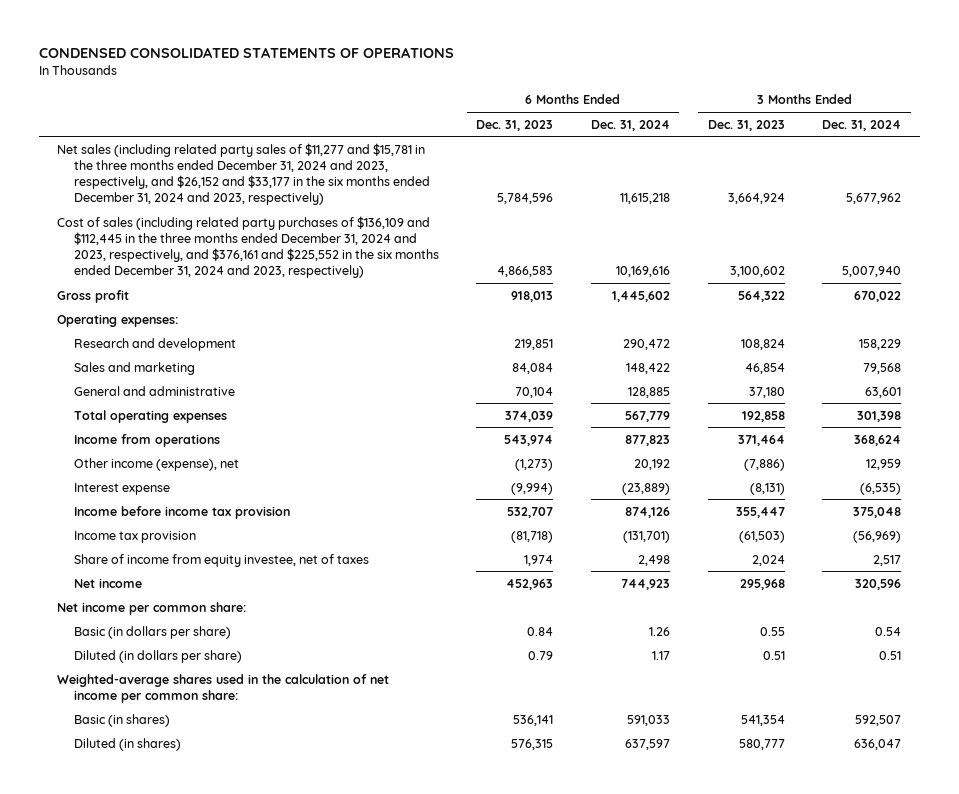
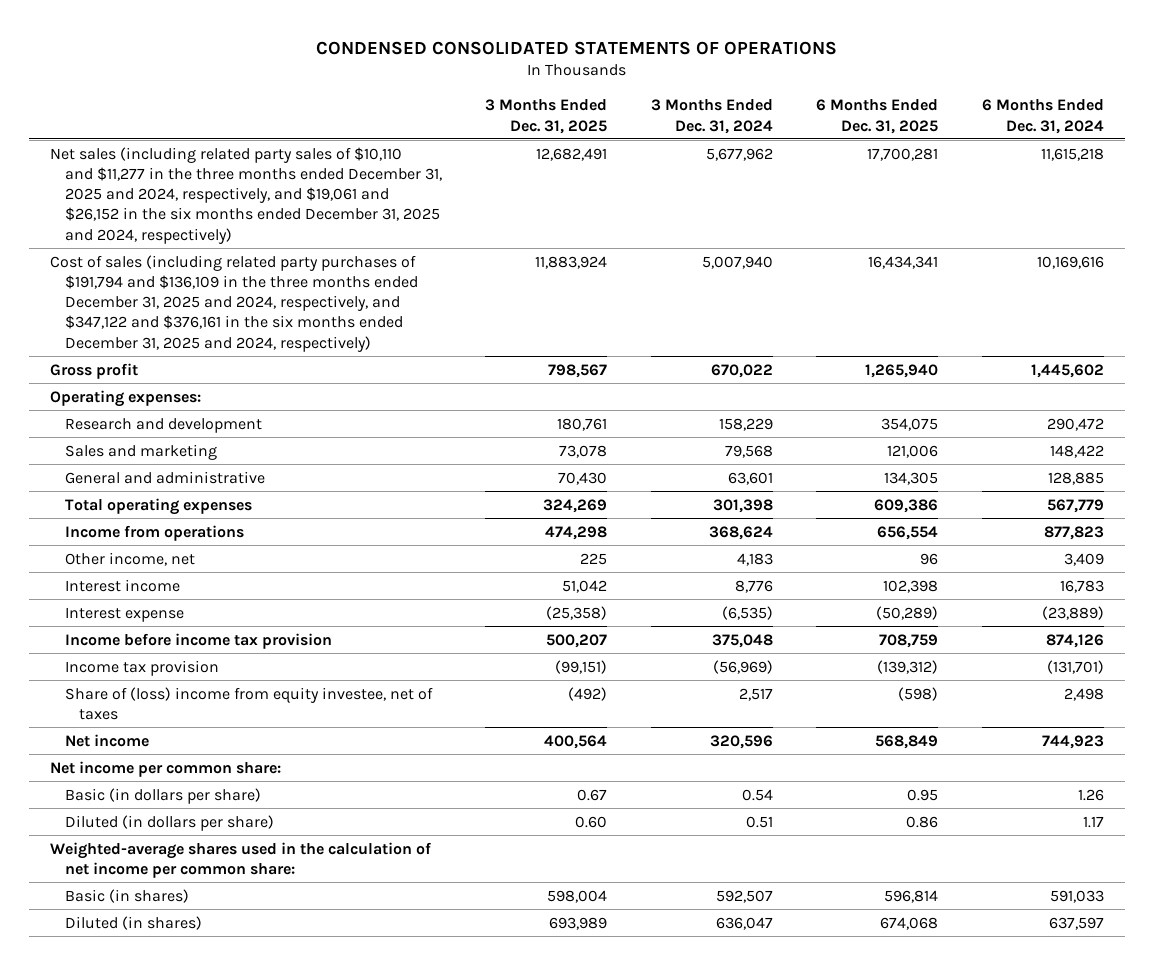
- | 6 Months Ended Dec. 31, 2023 | 6 Months Ended Dec. 31, 2024 | 3 Months Ended Dec. 31, 2023 | 3 Months Ended Dec. 31, 2024
+ | 3 Months Ended Dec. 31, 2025 | 3 Months Ended Dec. 31, 2024 | 6 Months Ended Dec. 31, 2025 | 6 Months Ended Dec. 31, 2024
- Net sales (including related party sales of $11,277 and $15,781 in the three months ended December 31, 2024 and 2023, respectively, and $26,152 and $33,177 in the six months ended December 31, 2024 and 2023, respectively) | 5,784,596 | 11,615,218 | 3,664,924 | 5,677,962
- Cost of sales (including related party purchases of $136,109 and $112,445 in the three months ended December 31, 2024 and 2023, respectively, and $376,161 and $225,552 in the six months ended December 31, 2024 and 2023, respectively) | 4,866,583 | 10,169,616 | 3,100,602 | 5,007,940
+ Net sales (including related party sales of $10,110 and $11,277 in the three months ended December 31, 2025 and 2024, respectively, and $19,061 and $26,152 in the six months ended December 31, 2025 and 2024, respectively) | 12,682,491 | 5,677,962 | 17,700,281 | 11,615,218
+ Cost of sales (including related party purchases of $191,794 and $136,109 in the three months ended December 31, 2025 and 2024, respectively, and $347,122 and $376,161 in the six months ended December 31, 2025 and 2024, respectively) | 11,883,924 | 5,007,940 | 16,434,341 | 10,169,616
- Other income (expense), net | (1,273) | 20,192 | (7,886) | 12,959
+ Other income, net | 225 | 4,183 | 96 | 3,409
+ Interest income | 51,042 | 8,776 | 102,398 | 16,783
- Share of income from equity investee, net of taxes | 1,974 | 2,498 | 2,024 | 2,517
+ Share of (loss) income from equity investee, net of taxes | (492) | 2,517 | (598) | 2,498

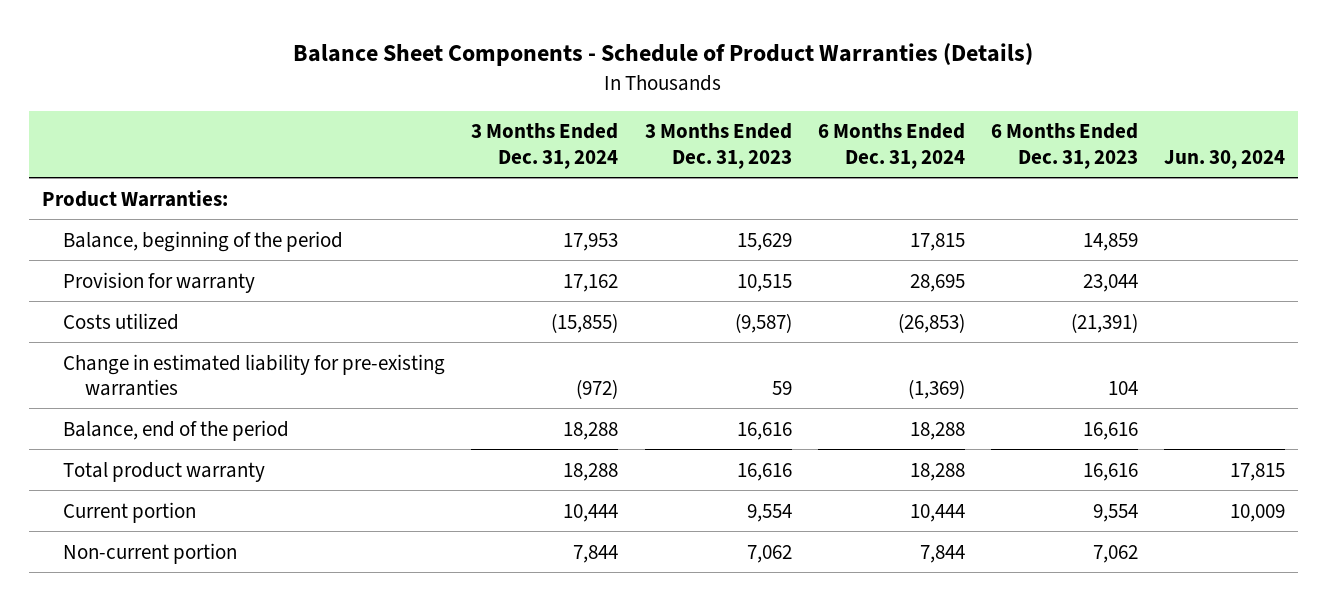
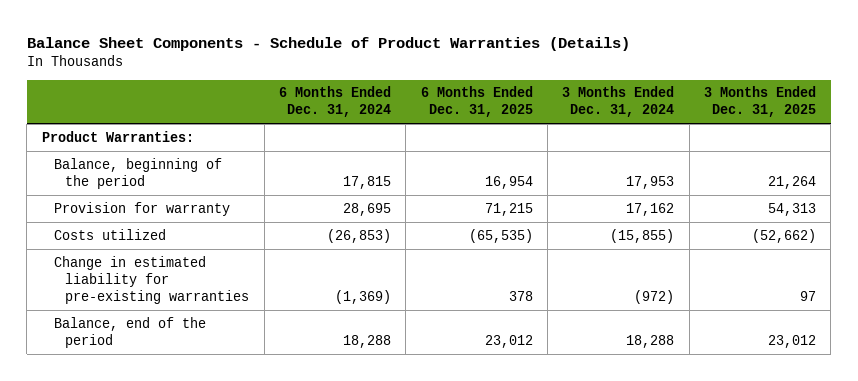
- | 3 Months Ended Dec. 31, 2024 | 3 Months Ended Dec. 31, 2023 | 6 Months Ended Dec. 31, 2024 | 6 Months Ended Dec. 31, 2023 | Jun. 30, 2024
+ | 6 Months Ended Dec. 31, 2024 | 6 Months Ended Dec. 31, 2025 | 3 Months Ended Dec. 31, 2024 | 3 Months Ended Dec. 31, 2025
- Total product warranty | 18,288 | 16,616 | 18,288 | 16,616 | 17,815
- Current portion | 10,444 | 9,554 | 10,444 | 9,554 | 10,009
- Non-current portion | 7,844 | 7,062 | 7,844 | 7,062 |

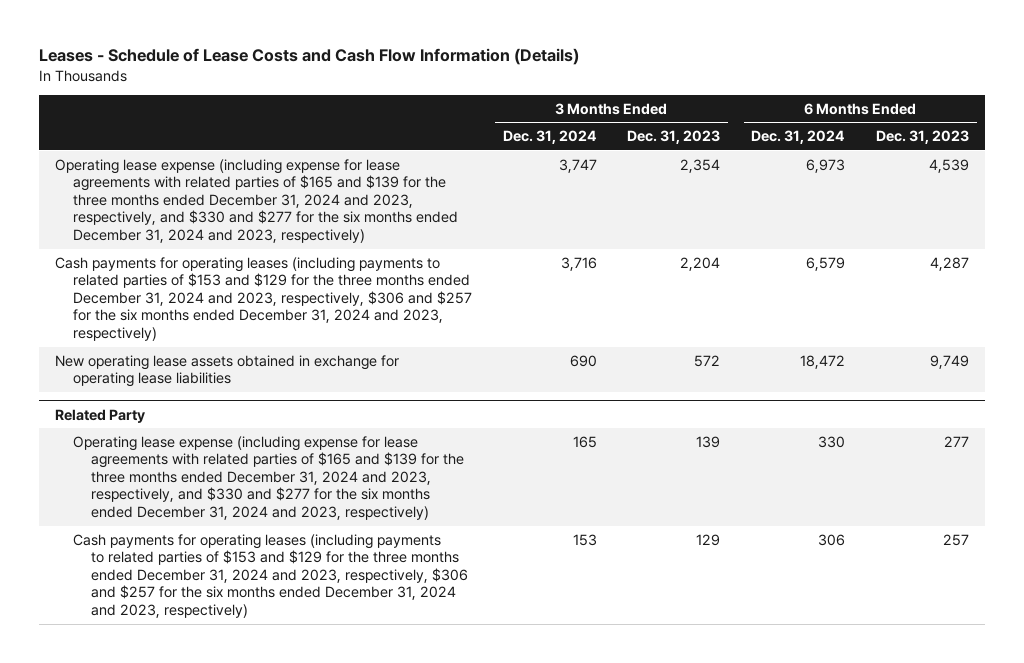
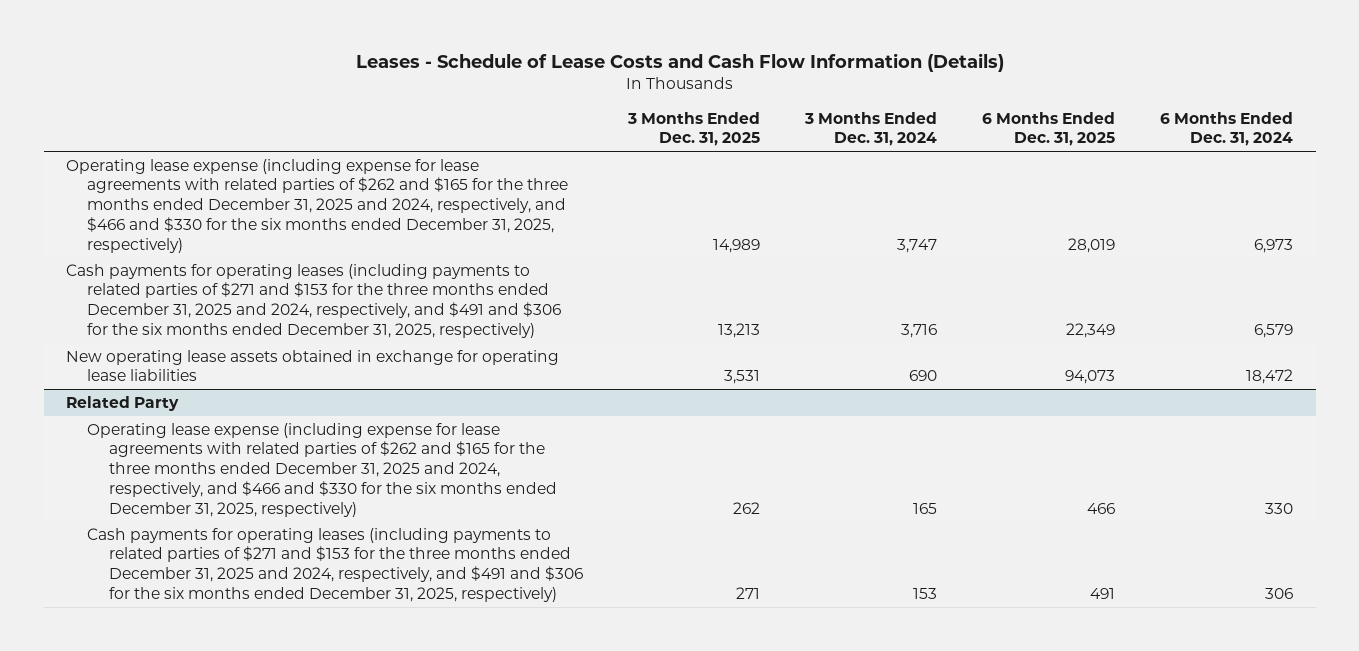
- | 3 Months Ended Dec. 31, 2024 | 3 Months Ended Dec. 31, 2023 | 6 Months Ended Dec. 31, 2024 | 6 Months Ended Dec. 31, 2023
+ | 3 Months Ended Dec. 31, 2025 | 3 Months Ended Dec. 31, 2024 | 6 Months Ended Dec. 31, 2025 | 6 Months Ended Dec. 31, 2024
- Operating lease expense (including expense for lease agreements with related parties of $165 and $139 for the three months ended December 31, 2024 and 2023, respectively, and $330 and $277 for the six months ended December 31, 2024 and 2023, respectively) | 3,747 | 2,354 | 6,973 | 4,539
- Cash payments for operating leases (including payments to related parties of $153 and $129 for the three months ended December 31, 2024 and 2023, respectively, $306 and $257 for the six months ended December 31, 2024 and 2023, respectively) | 3,716 | 2,204 | 6,579 | 4,287
+ Operating lease expense (including expense for lease agreements with related parties of $262 and $165 for the three months ended December 31, 2025 and 2024, respectively, and $466 and $330 for the six months ended December 31, 2025, respectively) | 14,989 | 3,747 | 28,019 | 6,973
+ Cash payments for operating leases (including payments to related parties of $271 and $153 for the three months ended December 31, 2025 and 2024, respectively, and $491 and $306 for the six months ended December 31, 2025, respectively) | 13,213 | 3,716 | 22,349 | 6,579
@ Related Party
- Operating lease expense (including expense for lease agreements with related parties of $165 and $139 for the three months ended December 31, 2024 and 2023, respectively, and $330 and $277 for the six months ended December 31, 2024 and 2023, respectively) | 165 | 139 | 330 | 277
- Cash payments for operating leases (including payments to related parties of $153 and $129 for the three months ended December 31, 2024 and 2023, respectively, $306 and $257 for the six months ended December 31, 2024 and 2023, respectively) | 153 | 129 | 306 | 257
+ Operating lease expense (including expense for lease agreements with related parties of $262 and $165 for the three months ended December 31, 2025 and 2024, respectively, and $466 and $330 for the six months ended December 31, 2025, respectively) | 262 | 165 | 466 | 330
+ Cash payments for operating leases (including payments to related parties of $271 and $153 for the three months ended December 31, 2025 and 2024, respectively, and $491 and $306 for the six months ended December 31, 2025, respectively) | 271 | 153 | 491 | 306

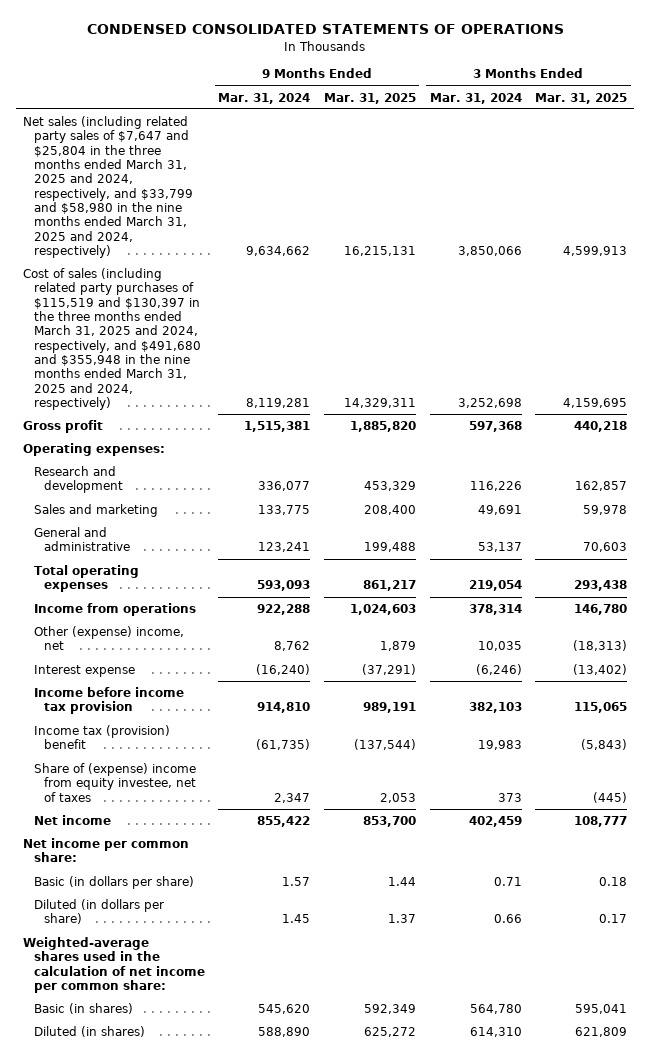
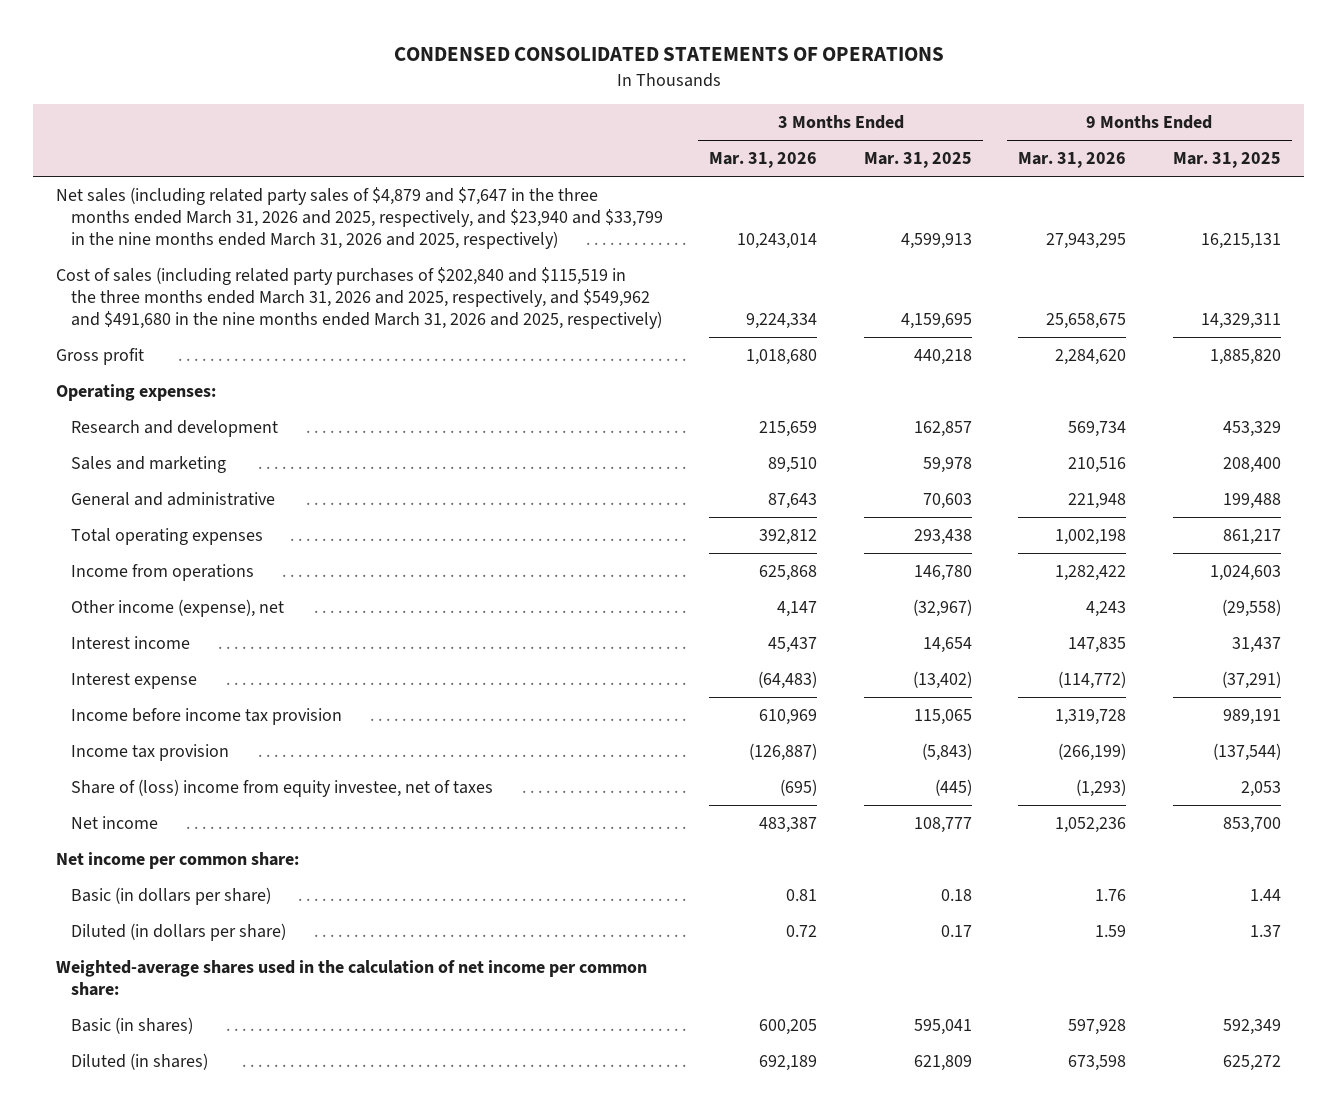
- | 9 Months Ended Mar. 31, 2024 | 9 Months Ended Mar. 31, 2025 | 3 Months Ended Mar. 31, 2024 | 3 Months Ended Mar. 31, 2025
+ | 3 Months Ended Mar. 31, 2026 | 3 Months Ended Mar. 31, 2025 | 9 Months Ended Mar. 31, 2026 | 9 Months Ended Mar. 31, 2025
- Net sales (including related party sales of $7,647 and $25,804 in the three months ended March 31, 2025 and 2024, respectively, and $33,799 and $58,980 in the nine months ended March 31, 2025 and 2024, respectively) | 9,634,662 | 16,215,131 | 3,850,066 | 4,599,913
- Cost of sales (including related party purchases of $115,519 and $130,397 in the three months ended March 31, 2025 and 2024, respectively, and $491,680 and $355,948 in the nine months ended March 31, 2025 and 2024, respectively) | 8,119,281 | 14,329,311 | 3,252,698 | 4,159,695
+ Net sales (including related party sales of $4,879 and $7,647 in the three months ended March 31, 2026 and 2025, respectively, and $23,940 and $33,799 in the nine months ended March 31, 2026 and 2025, respectively) | 10,243,014 | 4,599,913 | 27,943,295 | 16,215,131
+ Cost of sales (including related party purchases of $202,840 and $115,519 in the three months ended March 31, 2026 and 2025, respectively, and $549,962 and $491,680 in the nine months ended March 31, 2026 and 2025, respectively) | 9,224,334 | 4,159,695 | 25,658,675 | 14,329,311
- Other (expense) income, net | 8,762 | 1,879 | 10,035 | (18,313)
+ Other income (expense), net | 4,147 | (32,967) | 4,243 | (29,558)
+ Interest income | 45,437 | 14,654 | 147,835 | 31,437
- Income tax (provision) benefit | (61,735) | (137,544) | 19,983 | (5,843)
- Share of (expense) income from equity investee, net of taxes | 2,347 | 2,053 | 373 | (445)
+ Income tax provision | (126,887) | (5,843) | (266,199) | (137,544)
+ Share of (loss) income from equity investee, net of taxes | (695) | (445) | (1,293) | 2,053

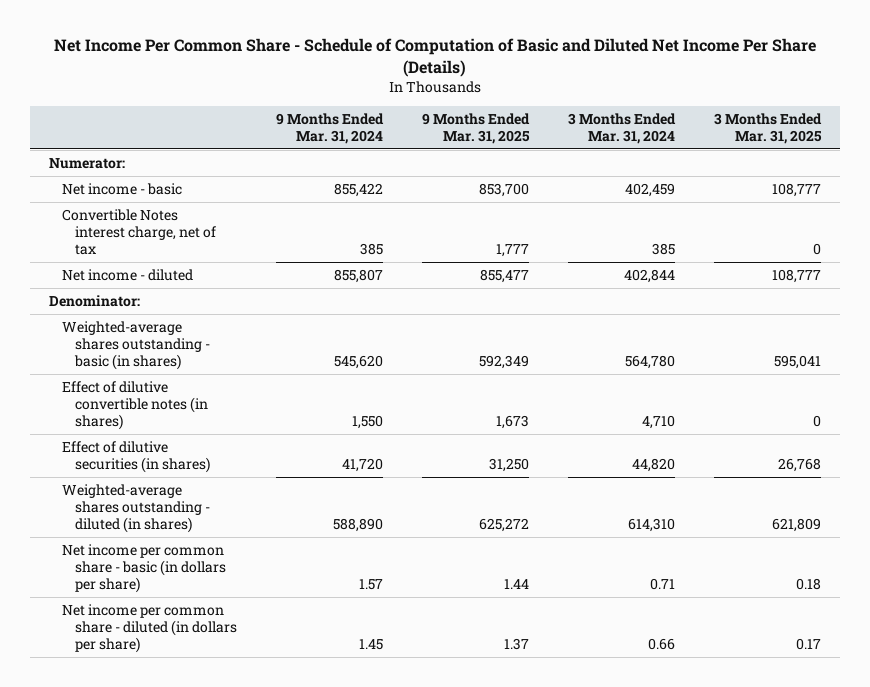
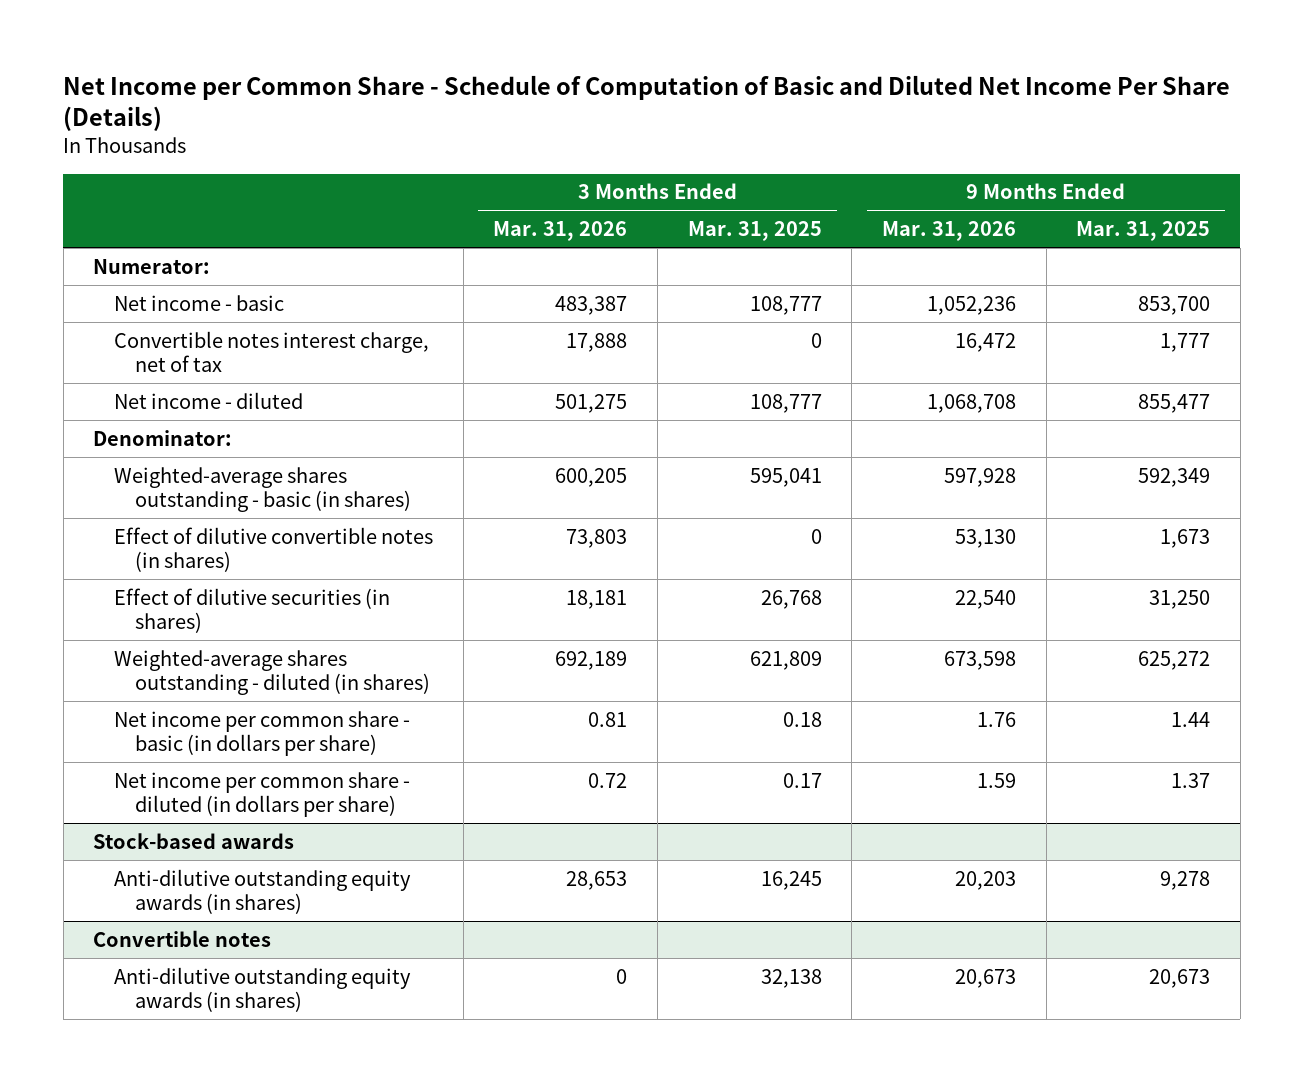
- Net Income Per Common Share - Schedule of Computation of Basic and Diluted Net Income Per Share (Details)
+ Net Income per Common Share - Schedule of Computation of Basic and Diluted Net Income Per Share (Details)
- | 9 Months Ended Mar. 31, 2024 | 9 Months Ended Mar. 31, 2025 | 3 Months Ended Mar. 31, 2024 | 3 Months Ended Mar. 31, 2025
+ | 3 Months Ended Mar. 31, 2026 | 3 Months Ended Mar. 31, 2025 | 9 Months Ended Mar. 31, 2026 | 9 Months Ended Mar. 31, 2025
- Convertible Notes interest charge, net of tax | 385 | 1,777 | 385 | 0
+ Convertible notes interest charge, net of tax | 17,888 | 0 | 16,472 | 1,777
+ Stock-based awards
+ Anti-dilutive outstanding equity awards (in shares) | 28,653 | 16,245 | 20,203 | 9,278
+ Convertible notes
+ Anti-dilutive outstanding equity awards (in shares) | 0 | 32,138 | 20,673 | 20,673

